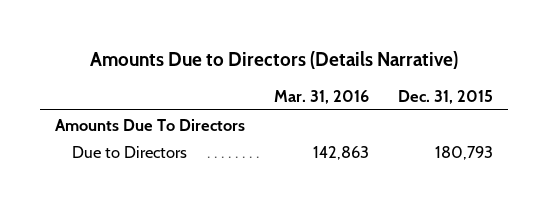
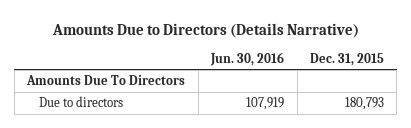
- | Mar. 31, 2016 | Dec. 31, 2015
+ | Jun. 30, 2016 | Dec. 31, 2015
- Due to Directors | 142,863 | 180,793
+ Due to directors | 107,919 | 180,793

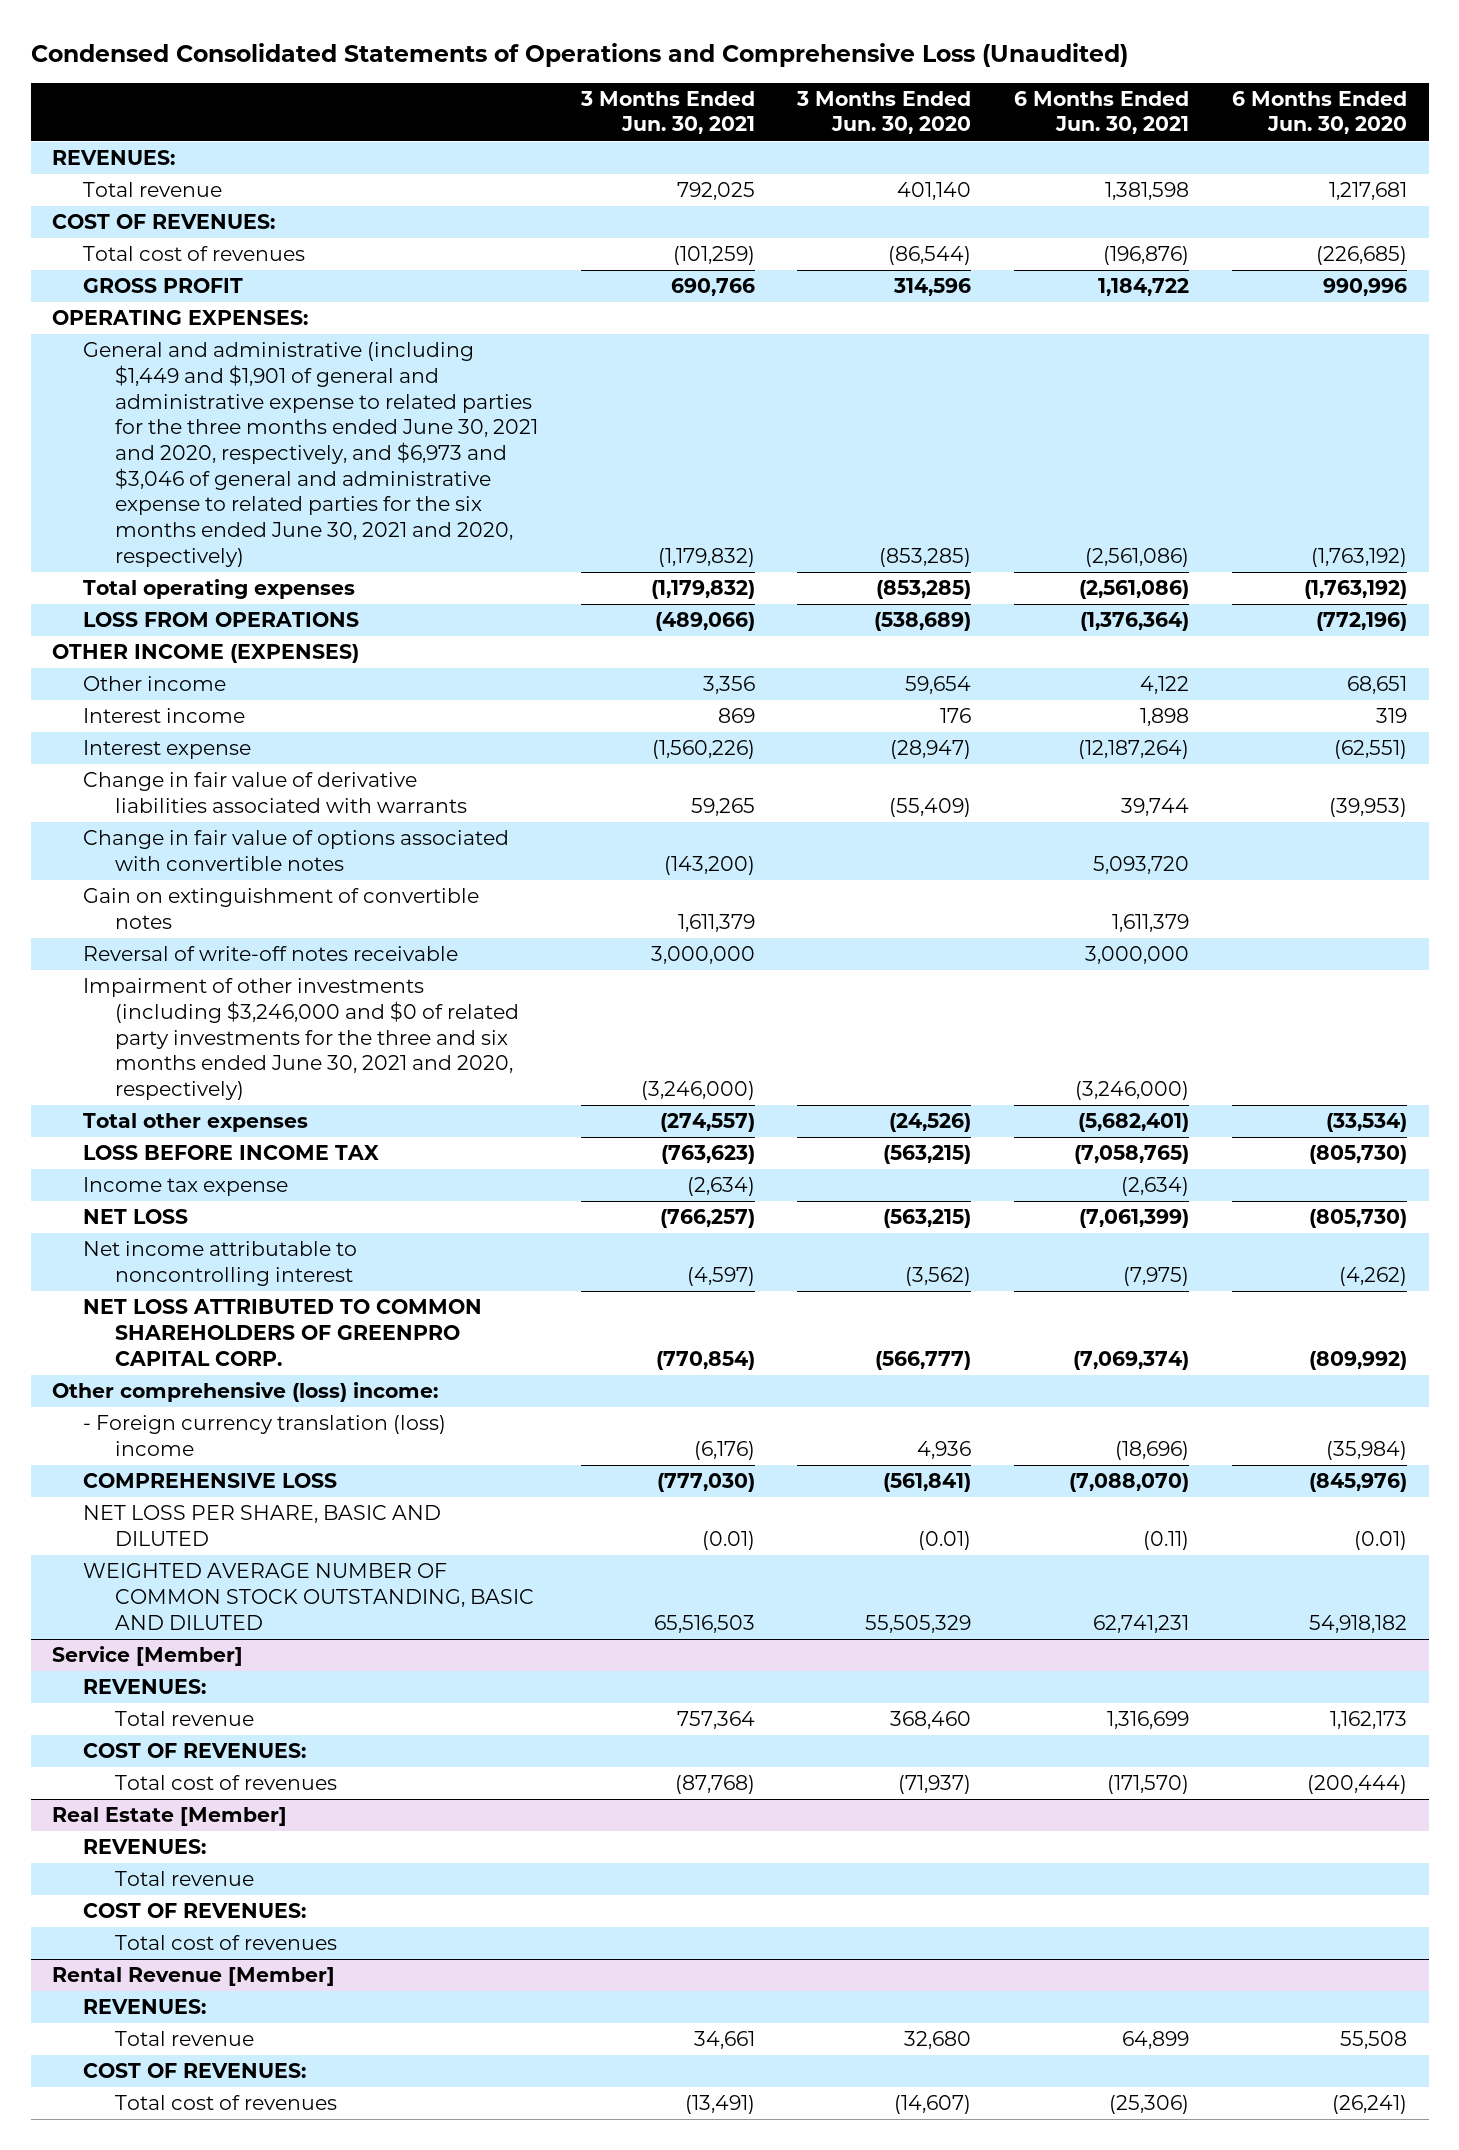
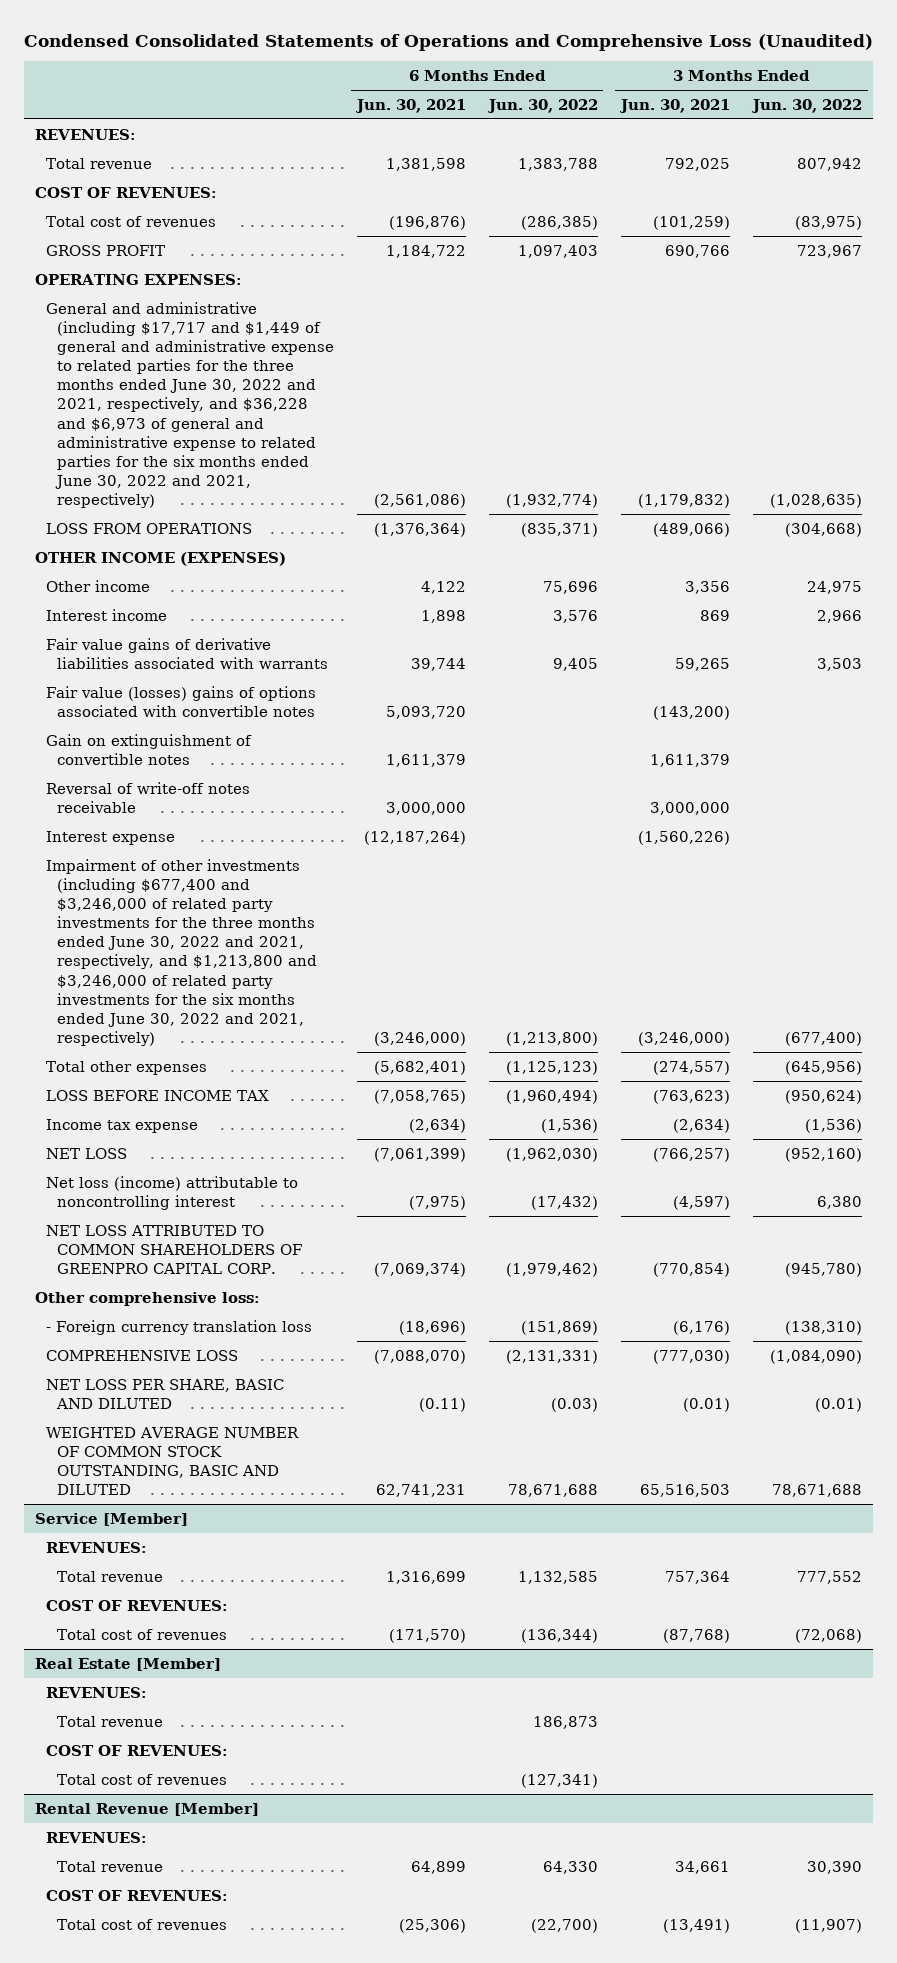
- | 3 Months Ended Jun. 30, 2021 | 3 Months Ended Jun. 30, 2020 | 6 Months Ended Jun. 30, 2021 | 6 Months Ended Jun. 30, 2020
+ | 6 Months Ended Jun. 30, 2021 | 6 Months Ended Jun. 30, 2022 | 3 Months Ended Jun. 30, 2021 | 3 Months Ended Jun. 30, 2022
- General and administrative (including $1,449 and $1,901 of general and administrative expense to related parties for the three months ended June 30, 2021 and 2020, respectively, and $6,973 and $3,046 of general and administrative expense to related parties for the six months ended June 30, 2021 and 2020, respectively) | (1,179,832) | (853,285) | (2,561,086) | (1,763,192)
- Total operating expenses | (1,179,832) | (853,285) | (2,561,086) | (1,763,192)
+ General and administrative (including $17,717 and $1,449 of general and administrative expense to related parties for the three months ended June 30, 2022 and 2021, respectively, and $36,228 and $6,973 of general and administrative expense to related parties for the six months ended June 30, 2022 and 2021, respectively) | (2,561,086) | (1,932,774) | (1,179,832) | (1,028,635)
- Change in fair value of derivative liabilities associated with warrants | 59,265 | (55,409) | 39,744 | (39,953)
- Change in fair value of options associated with convertible notes | (143,200) | | 5,093,720 |
+ Fair value gains of derivative liabilities associated with warrants | 39,744 | 9,405 | 59,265 | 3,503
+ Fair value (losses) gains of options associated with convertible notes | 5,093,720 | | (143,200) |
- Impairment of other investments (including $3,246,000 and $0 of related party investments for the three and six months ended June 30, 2021 and 2020, respectively) | (3,246,000) | | (3,246,000) |
moved down: Interest expense | (12,187,264) | | (1,560,226) |
+ Impairment of other investments (including $677,400 and $3,246,000 of related party investments for the three months ended June 30, 2022 and 2021, respectively, and $1,213,800 and $3,246,000 of related party investments for the six months ended June 30, 2022 and 2021, respectively) | (3,246,000) | (1,213,800) | (3,246,000) | (677,400)
- Net income attributable to noncontrolling interest | (4,597) | (3,562) | (7,975) | (4,262)
+ Net loss (income) attributable to noncontrolling interest | (7,975) | (17,432) | (4,597) | 6,380
- Other comprehensive (loss) income:
- - Foreign currency translation (loss) income | (6,176) | 4,936 | (18,696) | (35,984)
+ Other comprehensive loss:
+ - Foreign currency translation loss | (18,696) | (151,869) | (6,176) | (138,310)

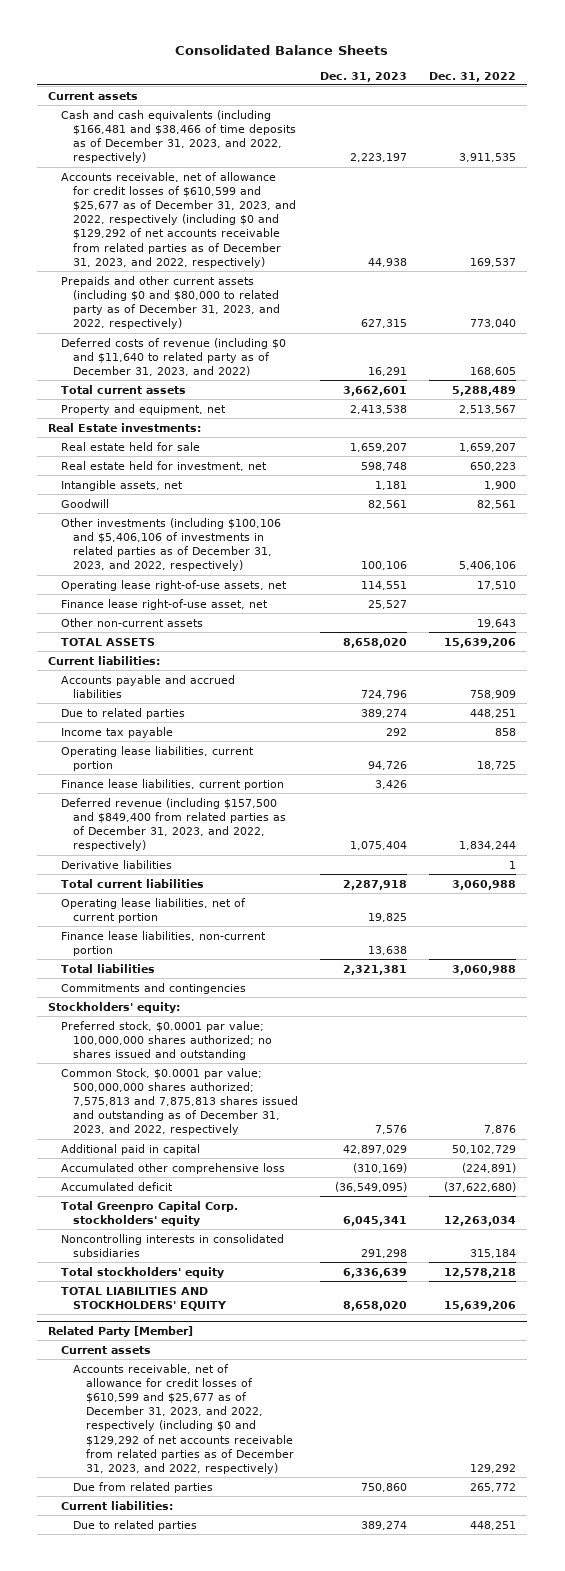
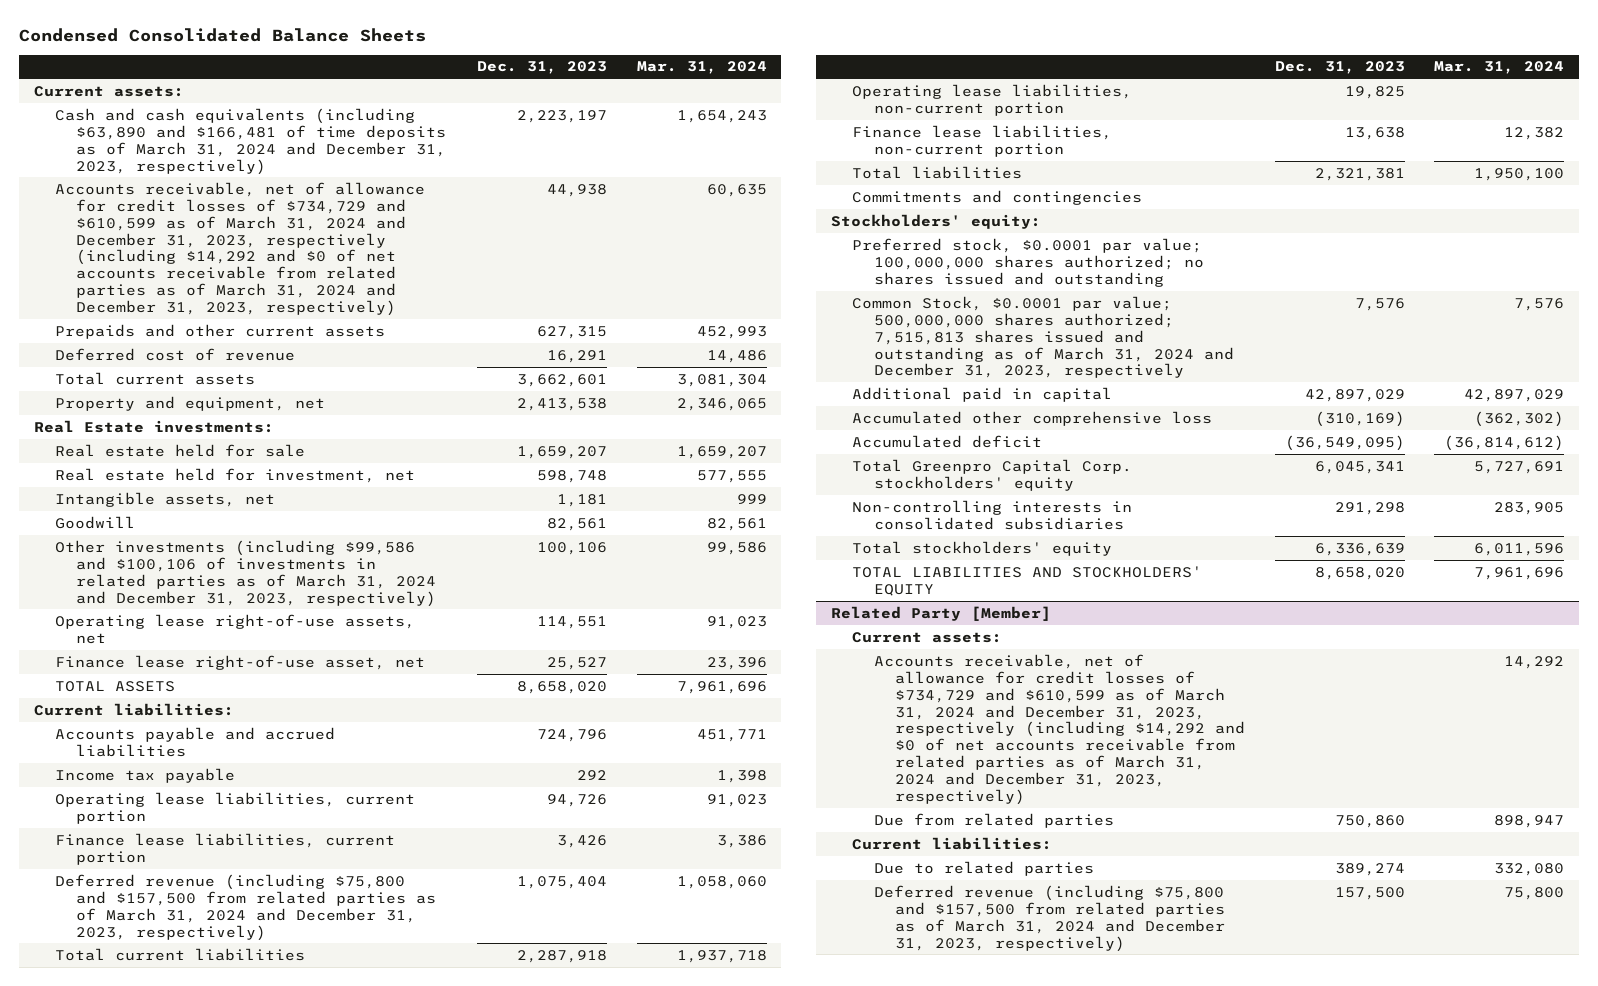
- Consolidated Balance Sheets
+ Condensed Consolidated Balance Sheets
- | Dec. 31, 2023 | Dec. 31, 2022
+ | Dec. 31, 2023 | Mar. 31, 2024
- Current assets
- Cash and cash equivalents (including $166,481 and $38,466 of time deposits as of December 31, 2023, and 2022, respectively) | 2,223,197 | 3,911,535
- Accounts receivable, net of allowance for credit losses of $610,599 and $25,677 as of December 31, 2023, and 2022, respectively (including $0 and $129,292 of net accounts receivable from related parties as of December 31, 2023, and 2022, respectively) | 44,938 | 169,537
- Prepaids and other current assets (including $0 and $80,000 to related party as of December 31, 2023, and 2022, respectively) | 627,315 | 773,040
- Deferred costs of revenue (including $0 and $11,640 to related party as of December 31, 2023, and 2022) | 16,291 | 168,605
+ Current assets:
+ Cash and cash equivalents (including $63,890 and $166,481 of time deposits as of March 31, 2024 and December 31, 2023, respectively) | 2,223,197 | 1,654,243
+ Accounts receivable, net of allowance for credit losses of $734,729 and $610,599 as of March 31, 2024 and December 31, 2023, respectively (including $14,292 and $0 of net accounts receivable from related parties as of March 31, 2024 and December 31, 2023, respectively) | 44,938 | 60,635
+ Prepaids and other current assets | 627,315 | 452,993
+ Deferred cost of revenue | 16,291 | 14,486
- Other investments (including $100,106 and $5,406,106 of investments in related parties as of December 31, 2023, and 2022, respectively) | 100,106 | 5,406,106
+ Other investments (including $99,586 and $100,106 of investments in related parties as of March 31, 2024 and December 31, 2023, respectively) | 100,106 | 99,586
- Other non-current assets | | 19,643
- Due to related parties | 389,274 | 448,251
- Deferred revenue (including $157,500 and $849,400 from related parties as of December 31, 2023, and 2022, respectively) | 1,075,404 | 1,834,244
- Derivative liabilities | | 1
+ Deferred revenue (including $75,800 and $157,500 from related parties as of March 31, 2024 and December 31, 2023, respectively) | 1,075,404 | 1,058,060
- Operating lease liabilities, net of current portion | 19,825 |
+ Operating lease liabilities, non-current portion | 19,825 |
- Common Stock, $0.0001 par value; 500,000,000 shares authorized; 7,575,813 and 7,875,813 shares issued and outstanding as of December 31, 2023, and 2022, respectively | 7,576 | 7,876
+ Common Stock, $0.0001 par value; 500,000,000 shares authorized; 7,515,813 shares issued and outstanding as of March 31, 2024 and December 31, 2023, respectively | 7,576 | 7,576
- Noncontrolling interests in consolidated subsidiaries | 291,298 | 315,184
+ Non-controlling interests in consolidated subsidiaries | 291,298 | 283,905
@ Related Party [Member]
- Current assets
- Accounts receivable, net of allowance for credit losses of $610,599 and $25,677 as of December 31, 2023, and 2022, respectively (including $0 and $129,292 of net accounts receivable from related parties as of December 31, 2023, and 2022, respectively) | | 129,292
+ Current assets:
+ Accounts receivable, net of allowance for credit losses of $734,729 and $610,599 as of March 31, 2024 and December 31, 2023, respectively (including $14,292 and $0 of net accounts receivable from related parties as of March 31, 2024 and December 31, 2023, respectively) | | 14,292
+ Deferred revenue (including $75,800 and $157,500 from related parties as of March 31, 2024 and December 31, 2023, respectively) | 157,500 | 75,800

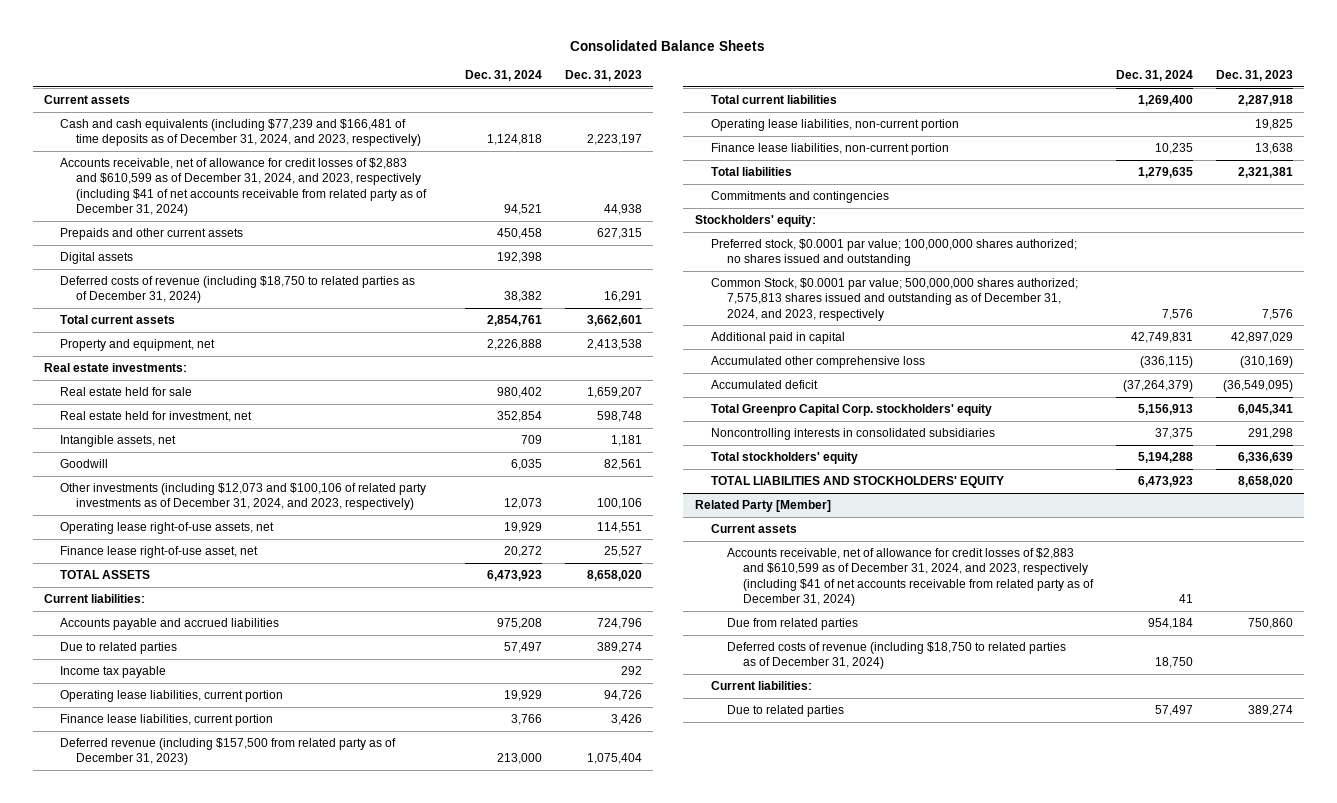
- Condensed Consolidated Balance Sheets
+ Consolidated Balance Sheets
- | Dec. 31, 2023 | Mar. 31, 2024
+ | Dec. 31, 2024 | Dec. 31, 2023
- Current assets:
- Cash and cash equivalents (including $63,890 and $166,481 of time deposits as of March 31, 2024 and December 31, 2023, respectively) | 2,223,197 | 1,654,243
- Accounts receivable, net of allowance for credit losses of $734,729 and $610,599 as of March 31, 2024 and December 31, 2023, respectively (including $14,292 and $0 of net accounts receivable from related parties as of March 31, 2024 and December 31, 2023, respectively) | 44,938 | 60,635
+ Current assets
+ Cash and cash equivalents (including $77,239 and $166,481 of time deposits as of December 31, 2024, and 2023, respectively) | 1,124,818 | 2,223,197
+ Accounts receivable, net of allowance for credit losses of $2,883 and $610,599 as of December 31, 2024, and 2023, respectively (including $41 of net accounts receivable from related party as of December 31, 2024) | 94,521 | 44,938
- Deferred cost of revenue | 16,291 | 14,486
+ Digital assets | 192,398 |
+ Deferred costs of revenue (including $18,750 to related parties as of December 31, 2024) | 38,382 | 16,291
- Real Estate investments:
+ Real estate investments:
- Other investments (including $99,586 and $100,106 of investments in related parties as of March 31, 2024 and December 31, 2023, respectively) | 100,106 | 99,586
+ Other investments (including $12,073 and $100,106 of related party investments as of December 31, 2024, and 2023, respectively) | 12,073 | 100,106
+ Due to related parties | 57,497 | 389,274
- Deferred revenue (including $75,800 and $157,500 from related parties as of March 31, 2024 and December 31, 2023, respectively) | 1,075,404 | 1,058,060
+ Deferred revenue (including $157,500 from related party as of December 31, 2023) | 213,000 | 1,075,404
- Common Stock, $0.0001 par value; 500,000,000 shares authorized; 7,515,813 shares issued and outstanding as of March 31, 2024 and December 31, 2023, respectively | 7,576 | 7,576
+ Common Stock, $0.0001 par value; 500,000,000 shares authorized; 7,575,813 shares issued and outstanding as of December 31, 2024, and 2023, respectively | 7,576 | 7,576
- Non-controlling interests in consolidated subsidiaries | 291,298 | 283,905
+ Noncontrolling interests in consolidated subsidiaries | 37,375 | 291,298
@ Related Party [Member]
- Current assets:
- Accounts receivable, net of allowance for credit losses of $734,729 and $610,599 as of March 31, 2024 and December 31, 2023, respectively (including $14,292 and $0 of net accounts receivable from related parties as of March 31, 2024 and December 31, 2023, respectively) | | 14,292
+ Current assets
+ Accounts receivable, net of allowance for credit losses of $2,883 and $610,599 as of December 31, 2024, and 2023, respectively (including $41 of net accounts receivable from related party as of December 31, 2024) | 41 |
+ Deferred costs of revenue (including $18,750 to related parties as of December 31, 2024) | 18,750 |
- Deferred revenue (including $75,800 and $157,500 from related parties as of March 31, 2024 and December 31, 2023, respectively) | 157,500 | 75,800

